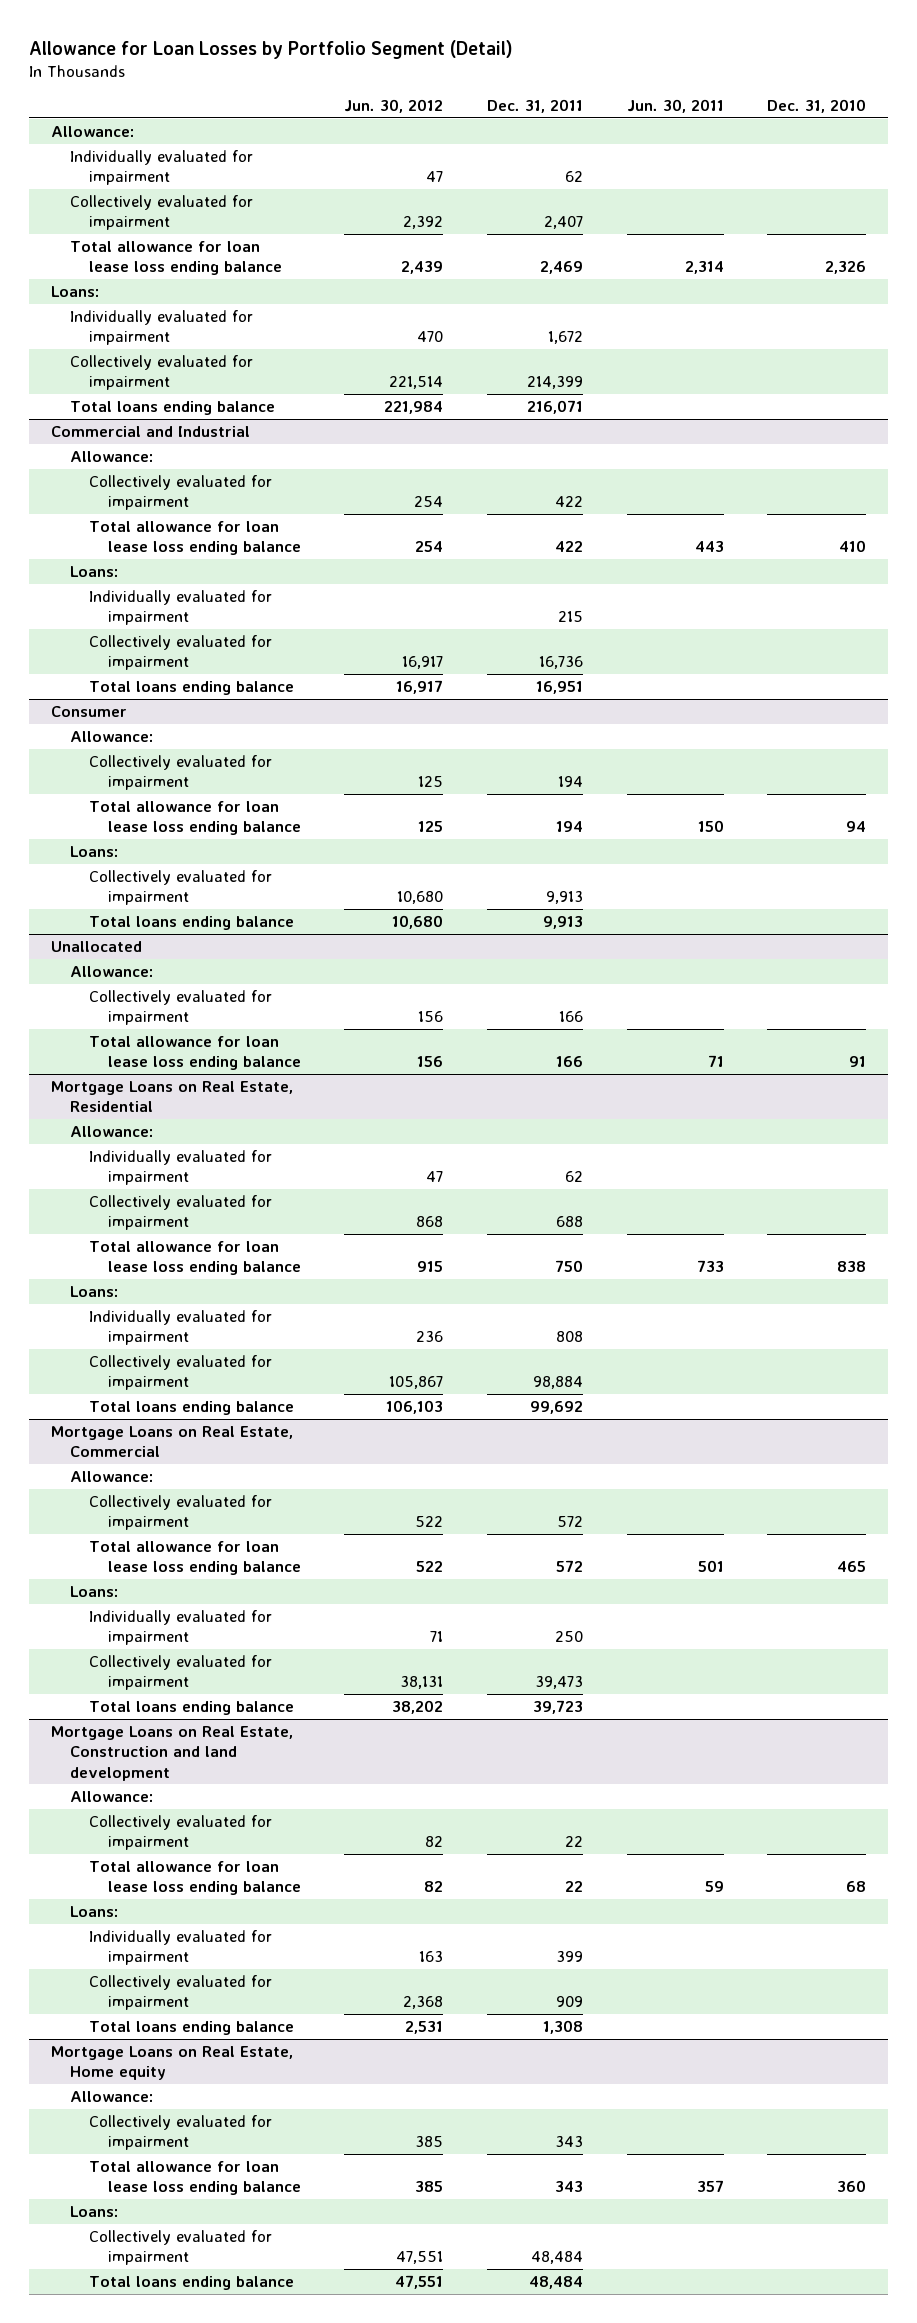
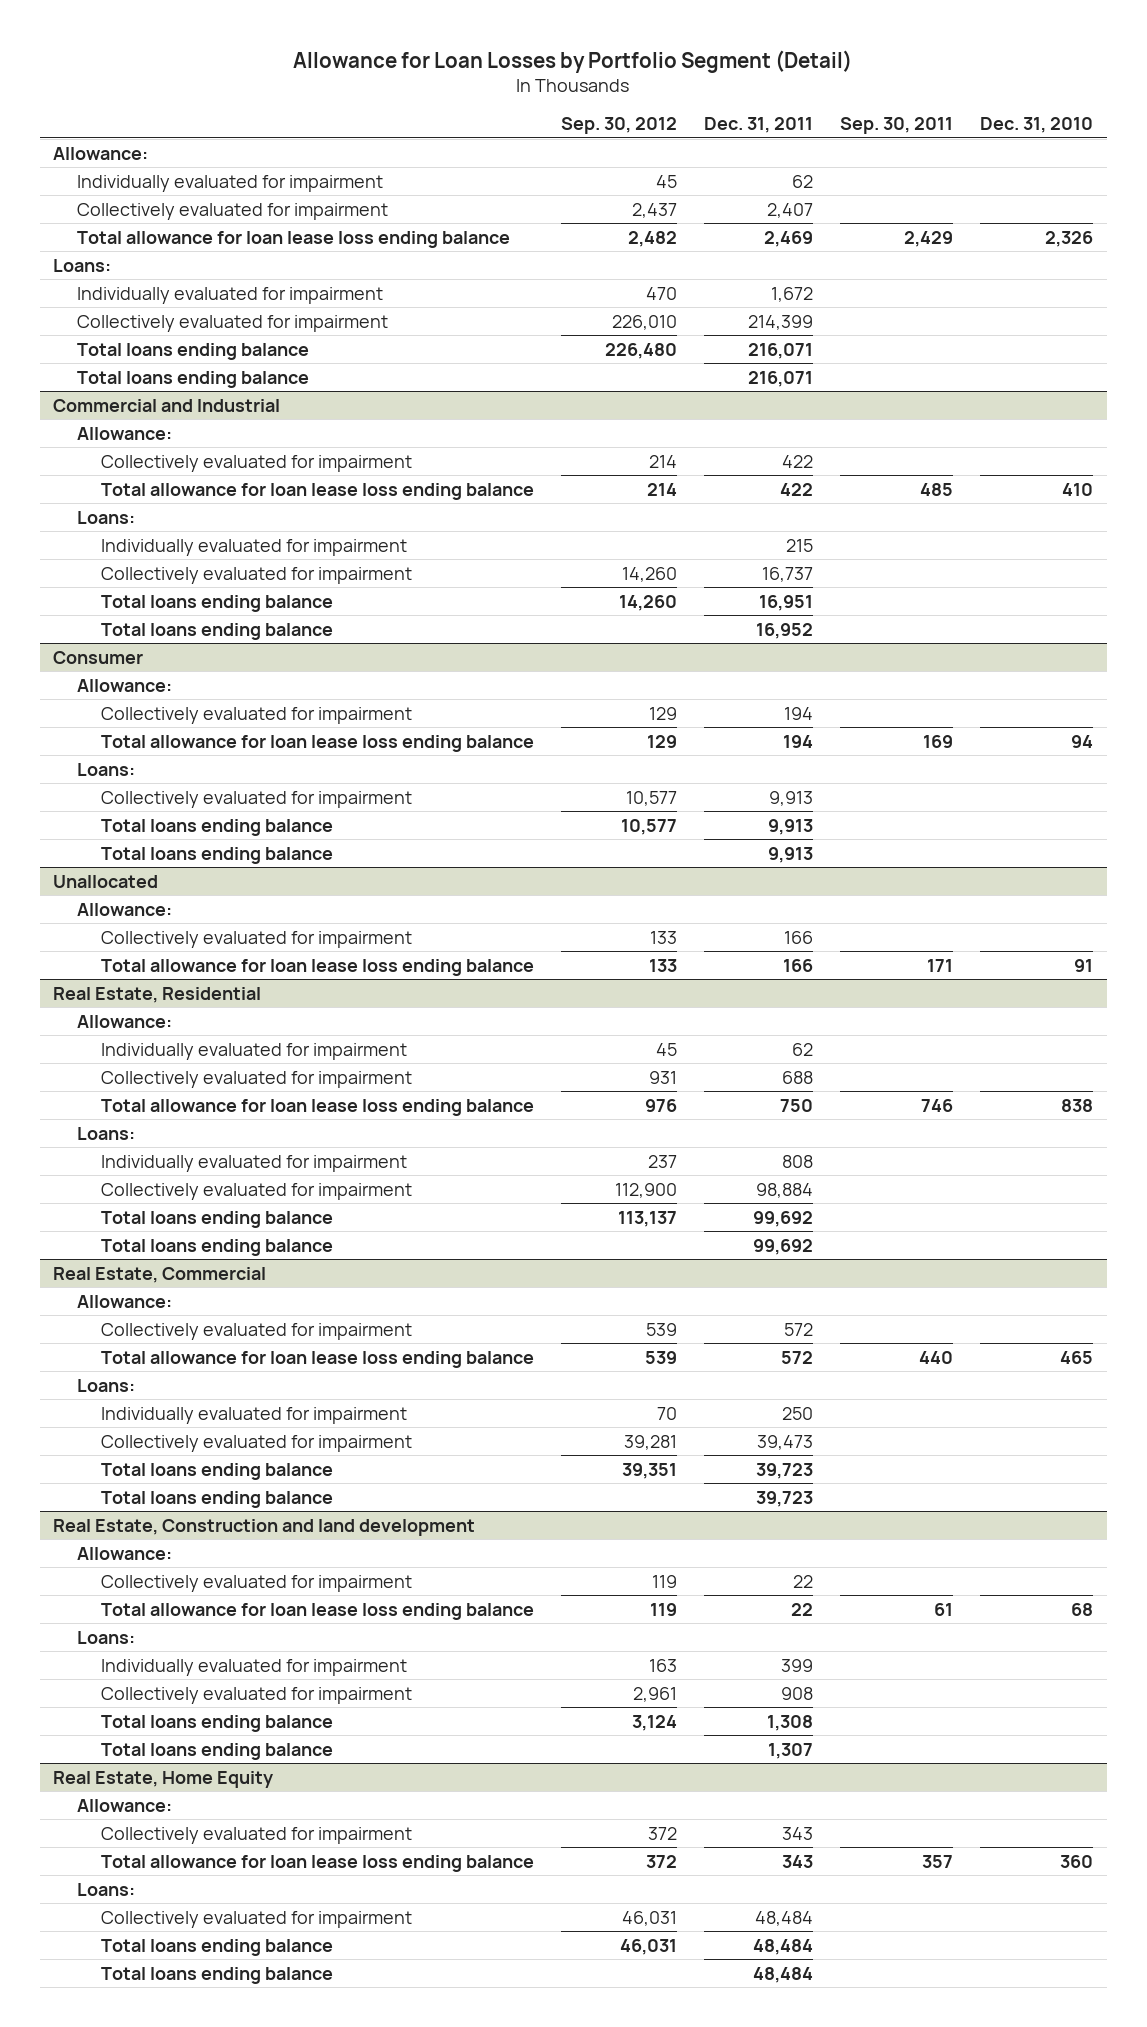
- | Jun. 30, 2012 | Dec. 31, 2011 | Jun. 30, 2011 | Dec. 31, 2010
+ | Sep. 30, 2012 | Dec. 31, 2011 | Sep. 30, 2011 | Dec. 31, 2010
+ Total loans ending balance | | 216,071 | |
@ Commercial and Industrial
- Collectively evaluated for impairment | 16,917 | 16,736 | |
+ Collectively evaluated for impairment | 14,260 | 16,737 | |
+ Total loans ending balance | | 16,952 | |
@ Consumer
+ Total loans ending balance | | 9,913 | |
- Mortgage Loans on Real Estate, Residential
+ Real Estate, Residential
- Mortgage Loans on Real Estate, Commercial
+ Total loans ending balance | | 99,692 | |
+ Real Estate, Commercial
- Mortgage Loans on Real Estate, Construction and land development
+ Total loans ending balance | | 39,723 | |
+ Real Estate, Construction and land development
- Collectively evaluated for impairment | 2,368 | 909 | |
+ Collectively evaluated for impairment | 2,961 | 908 | |
- Mortgage Loans on Real Estate, Home equity
+ Total loans ending balance | | 1,307 | |
+ Real Estate, Home Equity
+ Total loans ending balance | | 48,484 | |

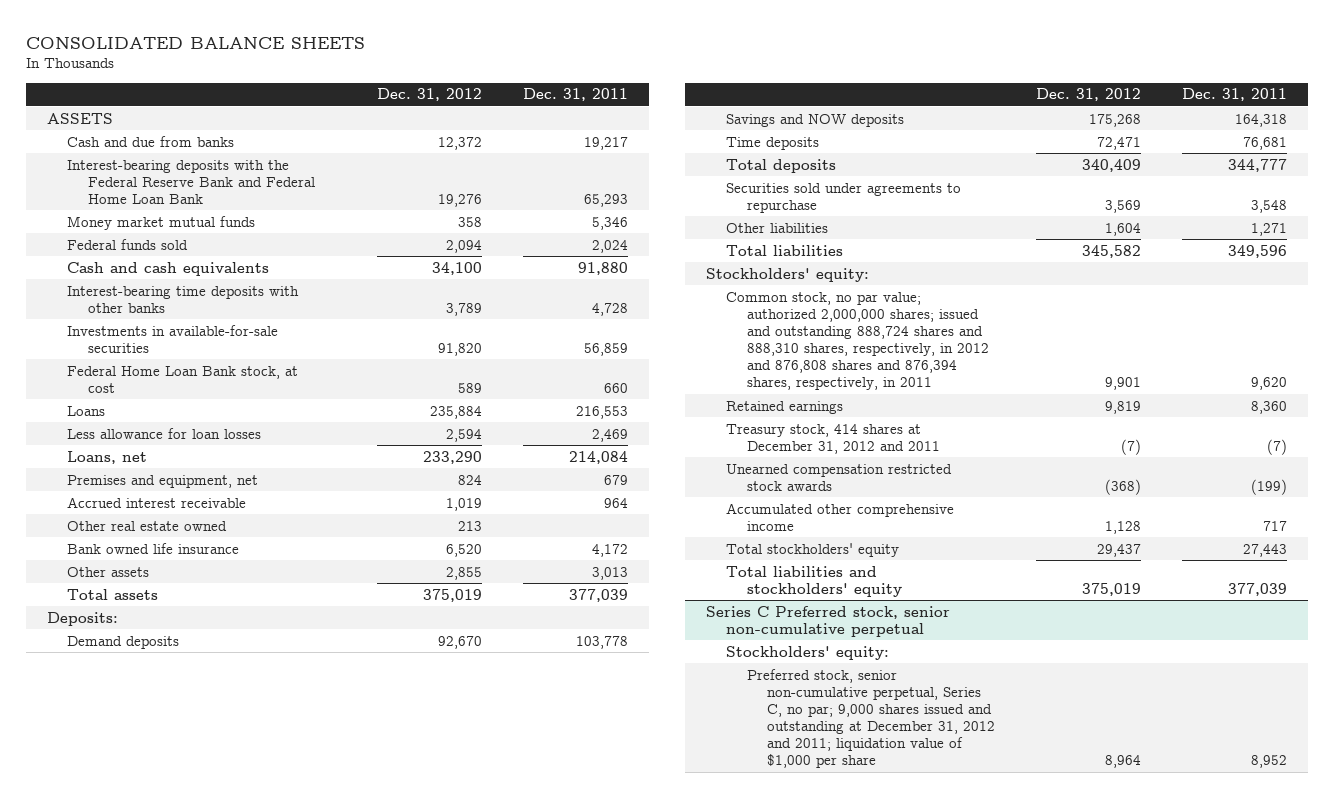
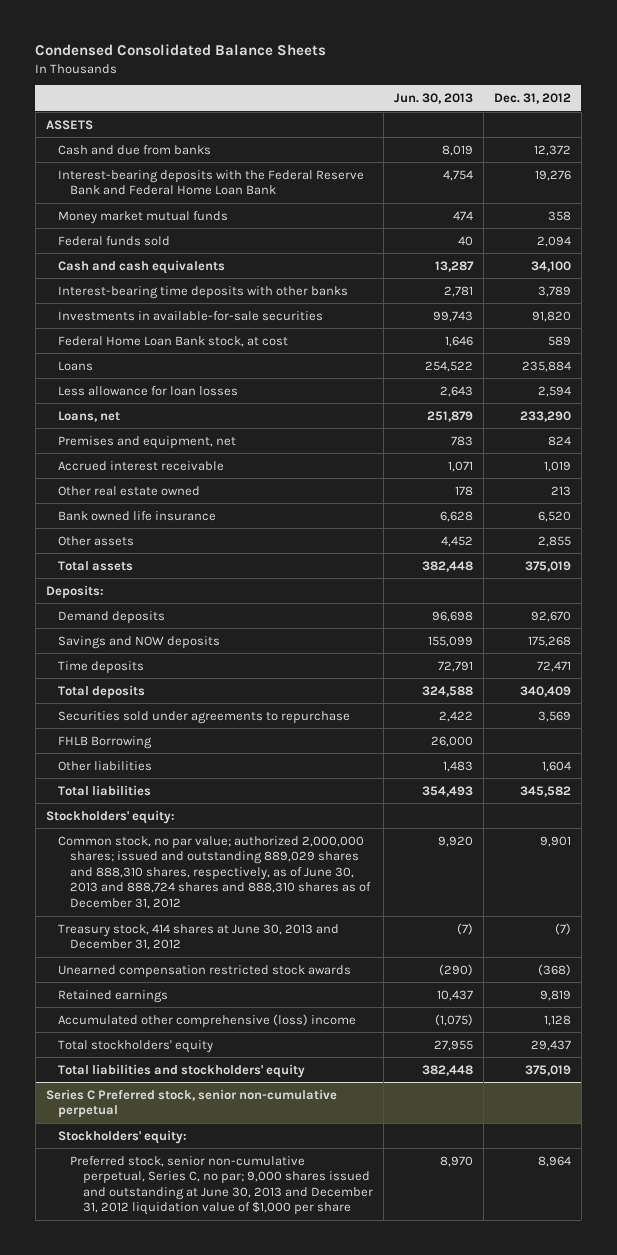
- CONSOLIDATED BALANCE SHEETS
+ Condensed Consolidated Balance Sheets
- | Dec. 31, 2012 | Dec. 31, 2011
+ | Jun. 30, 2013 | Dec. 31, 2012
+ FHLB Borrowing | 26,000 |
- Common stock, no par value; authorized 2,000,000 shares; issued and outstanding 888,724 shares and 888,310 shares, respectively, in 2012 and 876,808 shares and 876,394 shares, respectively, in 2011 | 9,901 | 9,620
- Treasury stock, 414 shares at December 31, 2012 and 2011 | (7) | (7)
+ Common stock, no par value; authorized 2,000,000 shares; issued and outstanding 889,029 shares and 888,310 shares, respectively, as of June 30, 2013 and 888,724 shares and 888,310 shares as of December 31, 2012 | 9,920 | 9,901
+ Treasury stock, 414 shares at June 30, 2013 and December 31, 2012 | (7) | (7)
- Accumulated other comprehensive income | 1,128 | 717
moved down: Retained earnings | 10,437 | 9,819
+ Accumulated other comprehensive (loss) income | (1,075) | 1,128
@ Series C Preferred stock, senior non-cumulative perpetual
- Preferred stock, senior non-cumulative perpetual, Series C, no par; 9,000 shares issued and outstanding at December 31, 2012 and 2011; liquidation value of $1,000 per share | 8,964 | 8,952
+ Preferred stock, senior non-cumulative perpetual, Series C, no par; 9,000 shares issued and outstanding at June 30, 2013 and December 31, 2012 liquidation value of $1,000 per share | 8,970 | 8,964

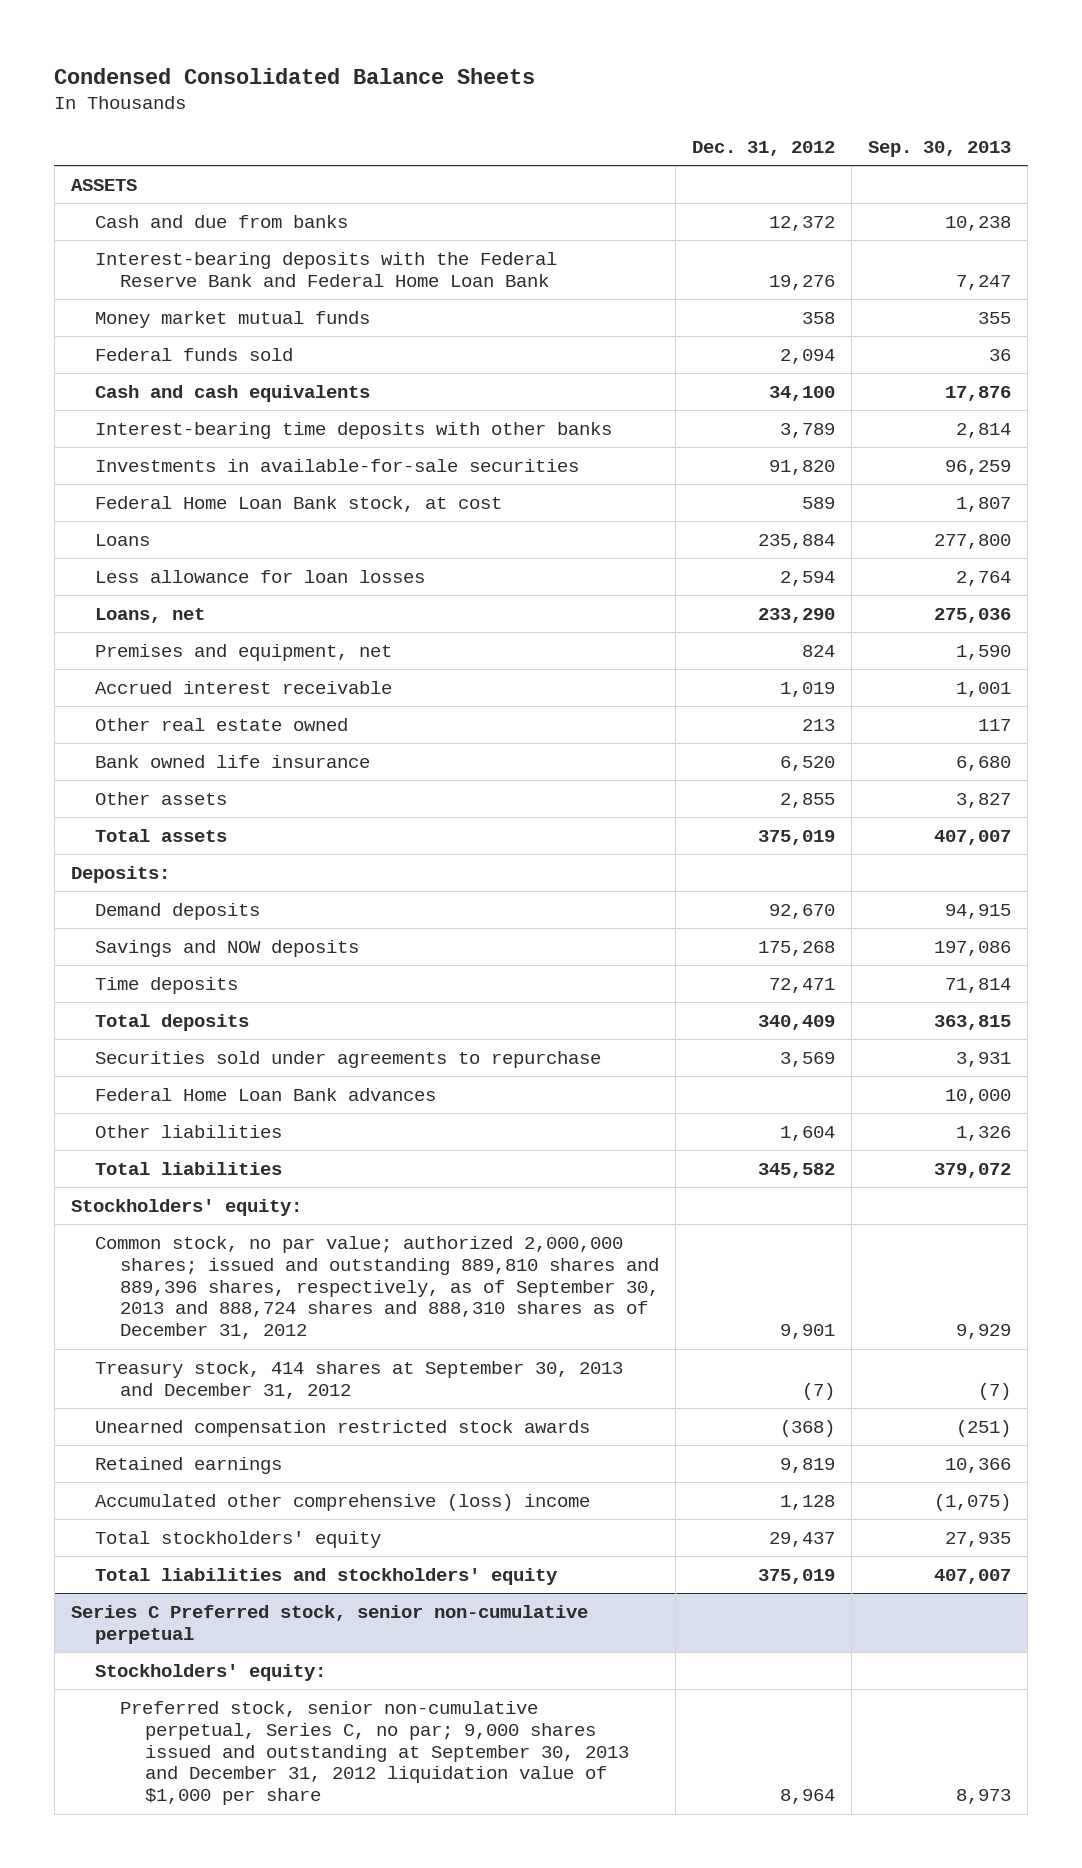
- | Jun. 30, 2013 | Dec. 31, 2012
+ | Dec. 31, 2012 | Sep. 30, 2013
- FHLB Borrowing | 26,000 |
+ Federal Home Loan Bank advances | | 10,000
- Common stock, no par value; authorized 2,000,000 shares; issued and outstanding 889,029 shares and 888,310 shares, respectively, as of June 30, 2013 and 888,724 shares and 888,310 shares as of December 31, 2012 | 9,920 | 9,901
- Treasury stock, 414 shares at June 30, 2013 and December 31, 2012 | (7) | (7)
+ Common stock, no par value; authorized 2,000,000 shares; issued and outstanding 889,810 shares and 889,396 shares, respectively, as of September 30, 2013 and 888,724 shares and 888,310 shares as of December 31, 2012 | 9,901 | 9,929
+ Treasury stock, 414 shares at September 30, 2013 and December 31, 2012 | (7) | (7)
@ Series C Preferred stock, senior non-cumulative perpetual
- Preferred stock, senior non-cumulative perpetual, Series C, no par; 9,000 shares issued and outstanding at June 30, 2013 and December 31, 2012 liquidation value of $1,000 per share | 8,970 | 8,964
+ Preferred stock, senior non-cumulative perpetual, Series C, no par; 9,000 shares issued and outstanding at September 30, 2013 and December 31, 2012 liquidation value of $1,000 per share | 8,964 | 8,973

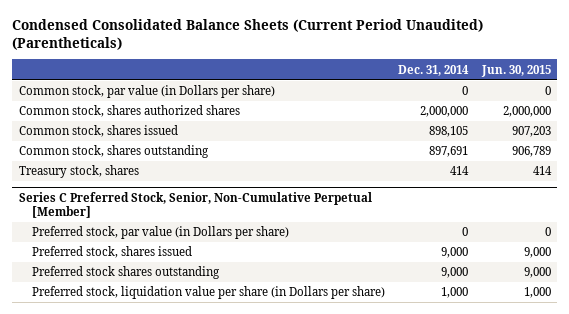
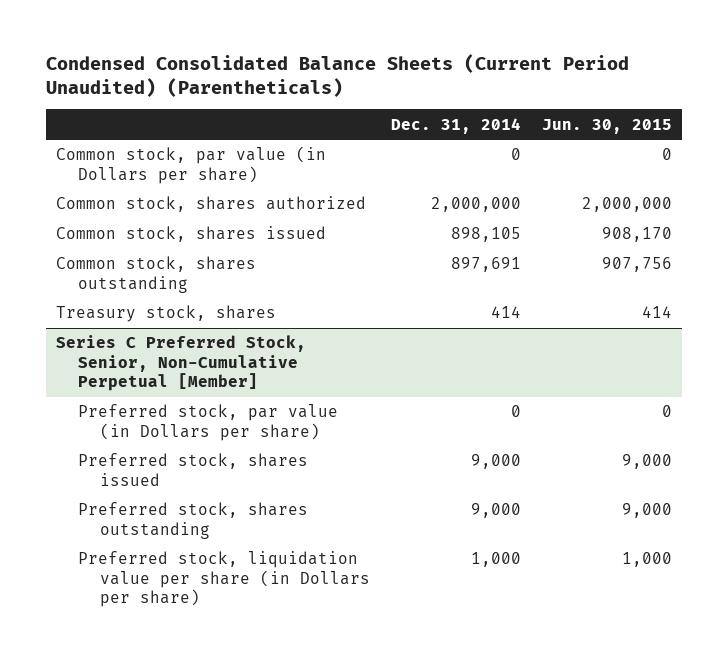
- Common stock, shares authorized shares | 2,000,000 | 2,000,000
- Common stock, shares issued | 898,105 | 907,203
- Common stock, shares outstanding | 897,691 | 906,789
+ Common stock, shares authorized | 2,000,000 | 2,000,000
+ Common stock, shares issued | 898,105 | 908,170
+ Common stock, shares outstanding | 897,691 | 907,756
@ Series C Preferred Stock, Senior, Non-Cumulative Perpetual [Member]
- Preferred stock shares outstanding | 9,000 | 9,000
+ Preferred stock, shares outstanding | 9,000 | 9,000

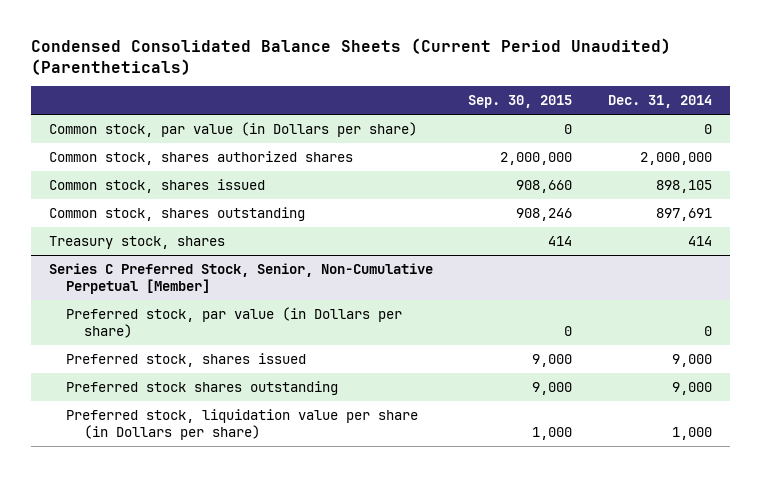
- | Dec. 31, 2014 | Jun. 30, 2015
+ | Sep. 30, 2015 | Dec. 31, 2014
- Common stock, shares authorized | 2,000,000 | 2,000,000
+ Common stock, shares authorized shares | 2,000,000 | 2,000,000
@ Series C Preferred Stock, Senior, Non-Cumulative Perpetual [Member]
- Preferred stock, shares outstanding | 9,000 | 9,000
+ Preferred stock shares outstanding | 9,000 | 9,000

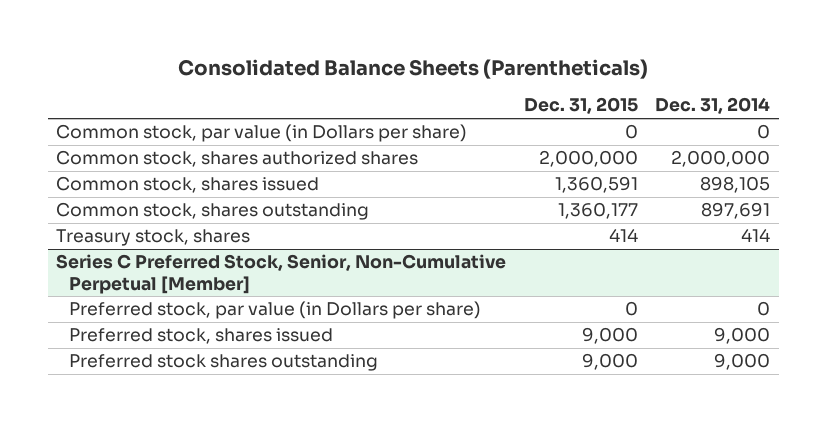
- Condensed Consolidated Balance Sheets (Current Period Unaudited) (Parentheticals)
+ Consolidated Balance Sheets (Parentheticals)
- | Sep. 30, 2015 | Dec. 31, 2014
+ | Dec. 31, 2015 | Dec. 31, 2014
@ Series C Preferred Stock, Senior, Non-Cumulative Perpetual [Member]
- Preferred stock, liquidation value per share (in Dollars per share) | 1,000 | 1,000

